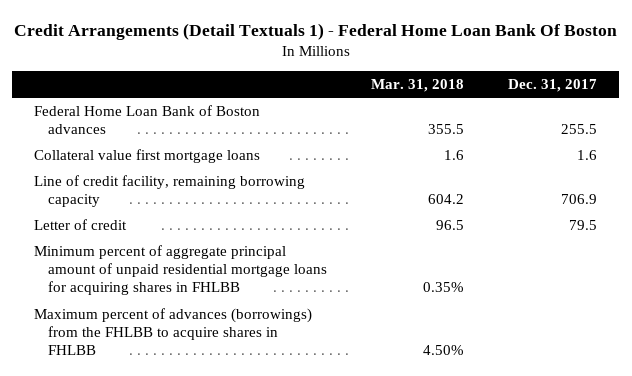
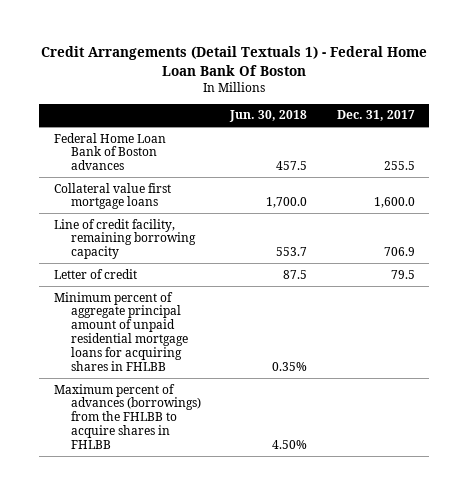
- | Mar. 31, 2018 | Dec. 31, 2017
+ | Jun. 30, 2018 | Dec. 31, 2017
- Collateral value first mortgage loans | 1.6 | 1.6
+ Collateral value first mortgage loans | 1,700.0 | 1,600.0

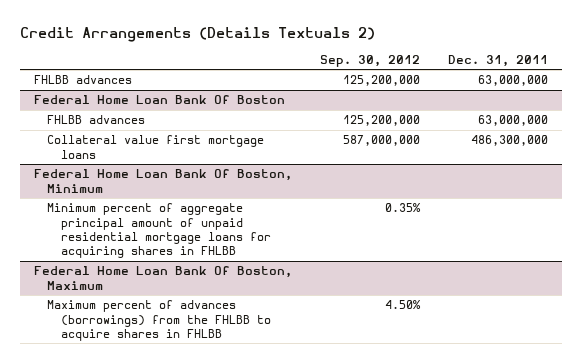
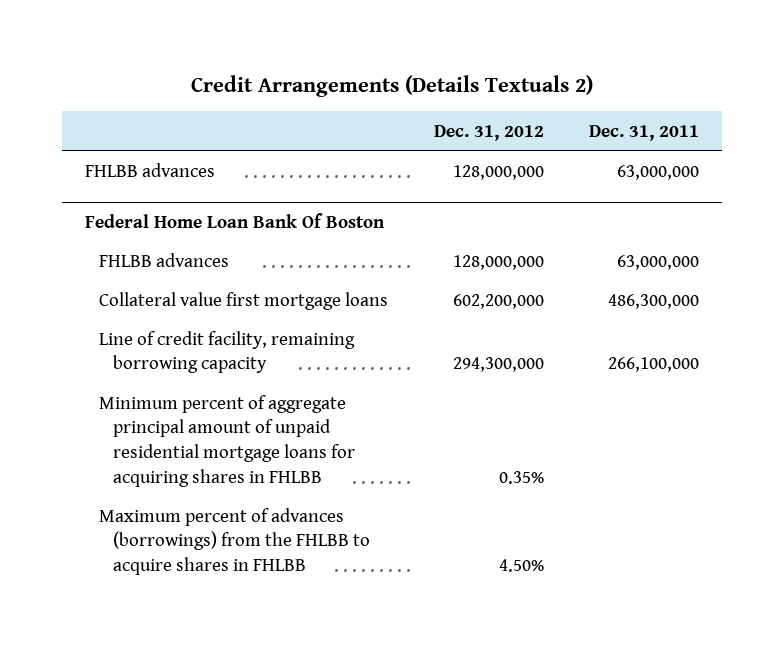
- | Sep. 30, 2012 | Dec. 31, 2011
+ | Dec. 31, 2012 | Dec. 31, 2011
- Federal Home Loan Bank Of Boston, Minimum
@ Federal Home Loan Bank Of Boston
+ Line of credit facility, remaining borrowing capacity | 294,300,000 | 266,100,000
- Federal Home Loan Bank Of Boston, Maximum

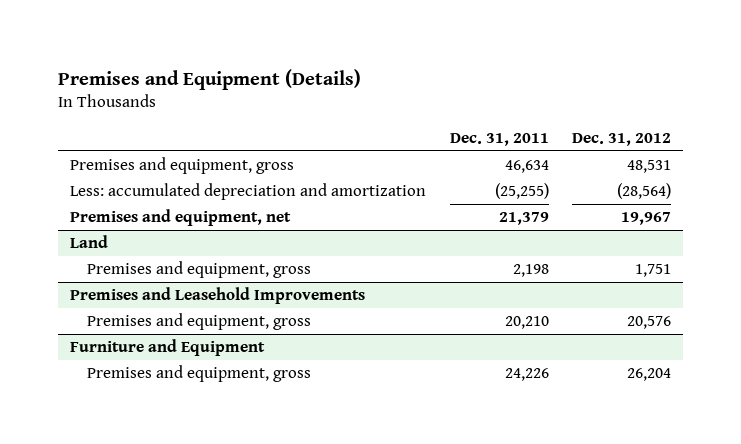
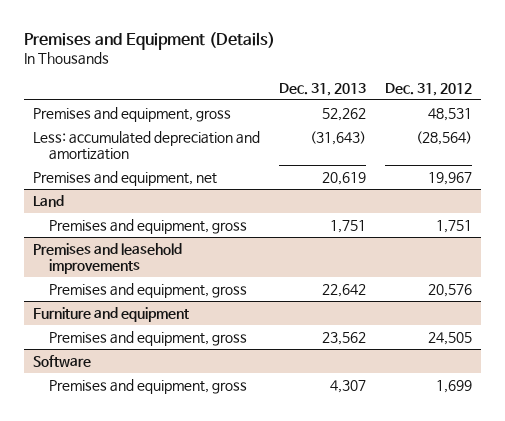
- | Dec. 31, 2011 | Dec. 31, 2012
+ | Dec. 31, 2013 | Dec. 31, 2012
- Premises and Leasehold Improvements
+ Premises and leasehold improvements
- Furniture and Equipment
- Premises and equipment, gross | 24,226 | 26,204
+ Furniture and equipment
+ Premises and equipment, gross | 23,562 | 24,505
+ Software
+ Premises and equipment, gross | 4,307 | 1,699

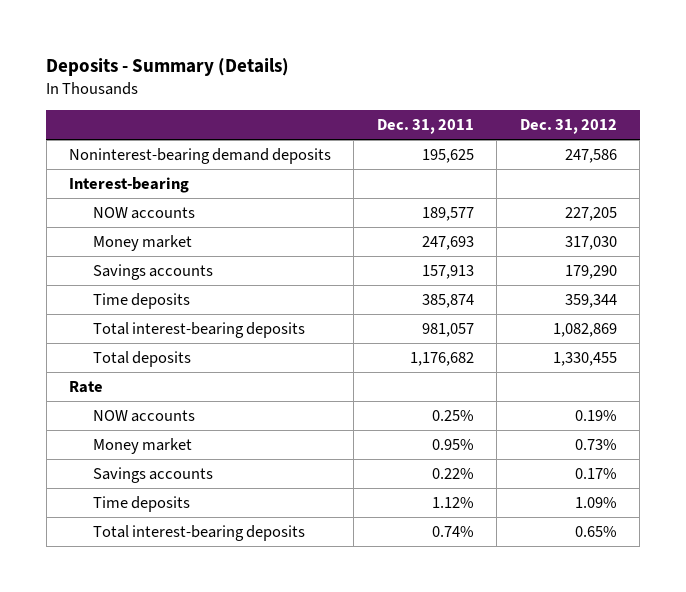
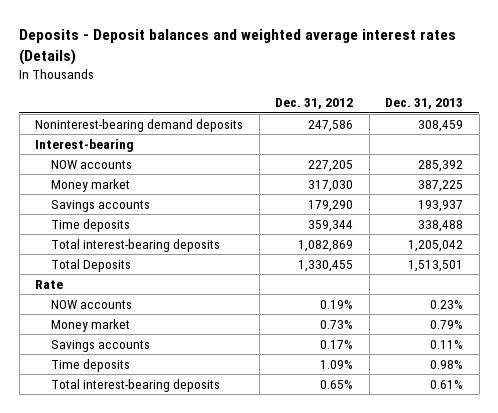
- Deposits - Summary (Details)
+ Deposits - Deposit balances and weighted average interest rates (Details)
- | Dec. 31, 2011 | Dec. 31, 2012
+ | Dec. 31, 2012 | Dec. 31, 2013
- Total deposits | 1,176,682 | 1,330,455
+ Total Deposits | 1,330,455 | 1,513,501

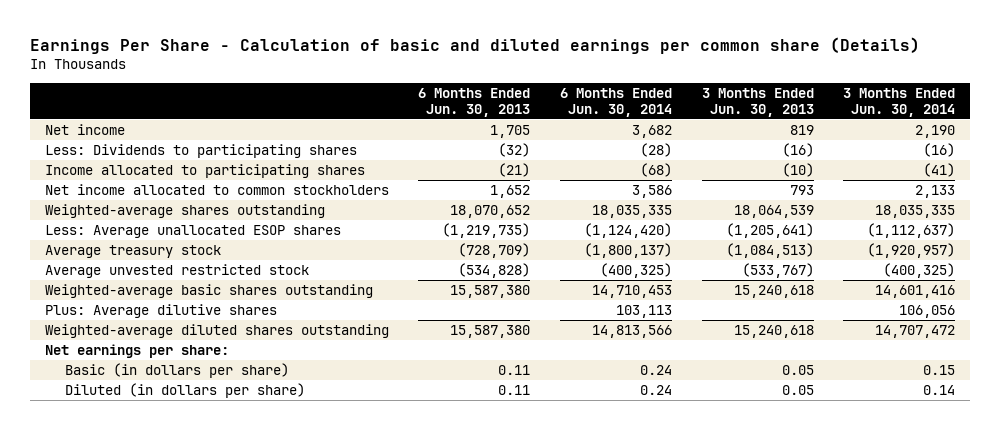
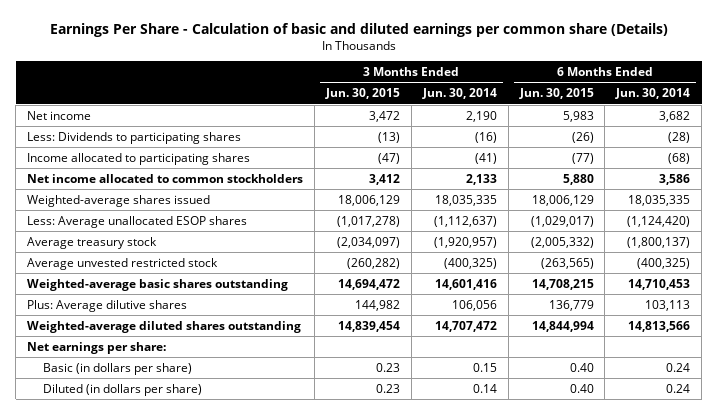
- | 6 Months Ended Jun. 30, 2013 | 6 Months Ended Jun. 30, 2014 | 3 Months Ended Jun. 30, 2013 | 3 Months Ended Jun. 30, 2014
+ | 3 Months Ended Jun. 30, 2015 | 3 Months Ended Jun. 30, 2014 | 6 Months Ended Jun. 30, 2015 | 6 Months Ended Jun. 30, 2014
- Weighted-average shares outstanding | 18,070,652 | 18,035,335 | 18,064,539 | 18,035,335
+ Weighted-average shares issued | 18,006,129 | 18,035,335 | 18,006,129 | 18,035,335

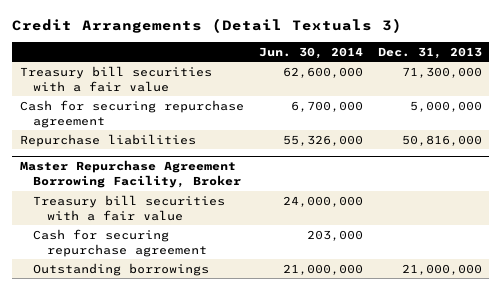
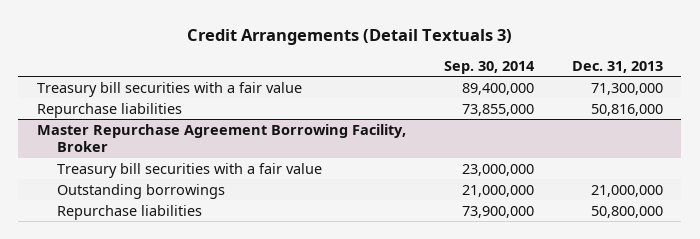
- | Jun. 30, 2014 | Dec. 31, 2013
+ | Sep. 30, 2014 | Dec. 31, 2013
- Cash for securing repurchase agreement | 6,700,000 | 5,000,000
@ Master Repurchase Agreement Borrowing Facility, Broker
- Cash for securing repurchase agreement | 203,000 |
+ Repurchase liabilities | 73,900,000 | 50,800,000

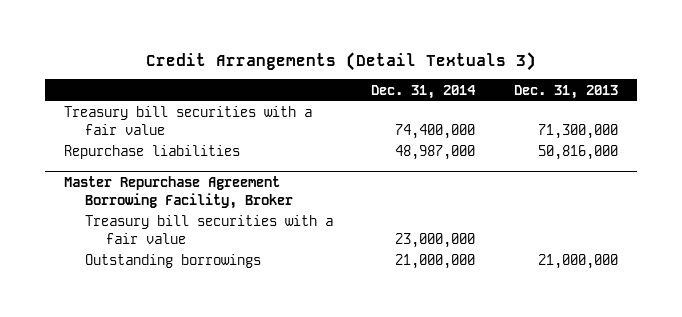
- | Sep. 30, 2014 | Dec. 31, 2013
+ | Dec. 31, 2014 | Dec. 31, 2013
@ Master Repurchase Agreement Borrowing Facility, Broker
- Repurchase liabilities | 73,900,000 | 50,800,000

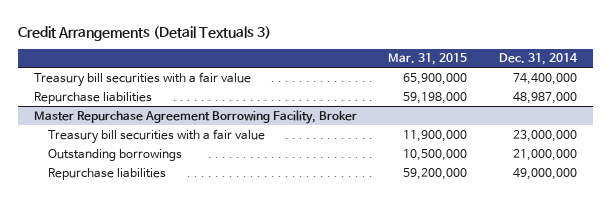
- | Dec. 31, 2014 | Dec. 31, 2013
+ | Mar. 31, 2015 | Dec. 31, 2014
@ Master Repurchase Agreement Borrowing Facility, Broker
+ Repurchase liabilities | 59,200,000 | 49,000,000

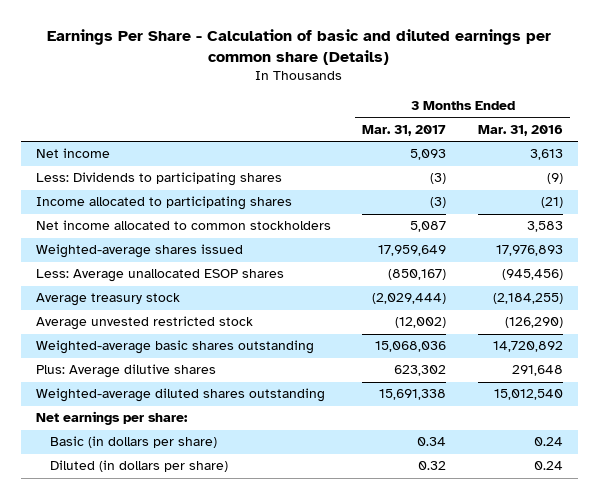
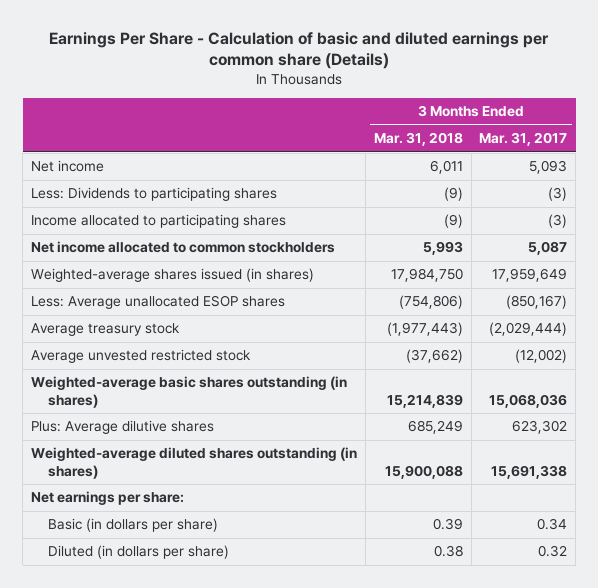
- | 3 Months Ended Mar. 31, 2017 | 3 Months Ended Mar. 31, 2016
+ | 3 Months Ended Mar. 31, 2018 | 3 Months Ended Mar. 31, 2017
- Weighted-average shares issued | 17,959,649 | 17,976,893
+ Weighted-average shares issued (in shares) | 17,984,750 | 17,959,649
- Weighted-average basic shares outstanding | 15,068,036 | 14,720,892
+ Weighted-average basic shares outstanding (in shares) | 15,214,839 | 15,068,036
- Weighted-average diluted shares outstanding | 15,691,338 | 15,012,540
+ Weighted-average diluted shares outstanding (in shares) | 15,900,088 | 15,691,338

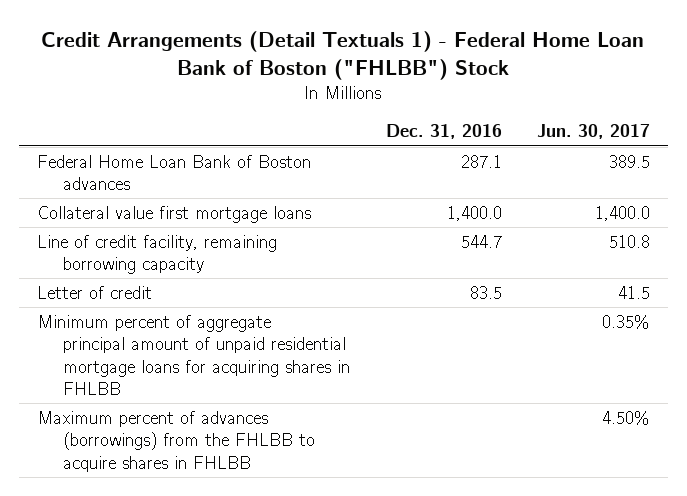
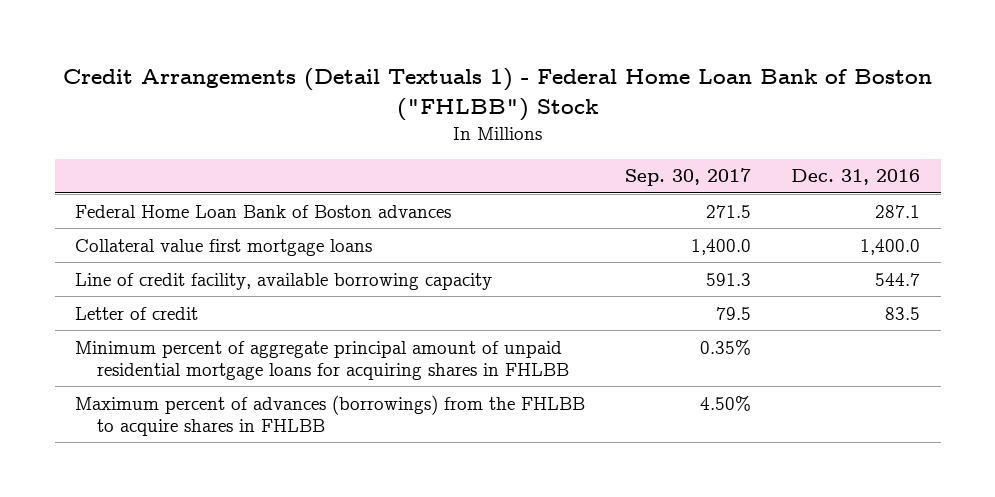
- | Dec. 31, 2016 | Jun. 30, 2017
+ | Sep. 30, 2017 | Dec. 31, 2016
- Line of credit facility, remaining borrowing capacity | 544.7 | 510.8
+ Line of credit facility, available borrowing capacity | 591.3 | 544.7

